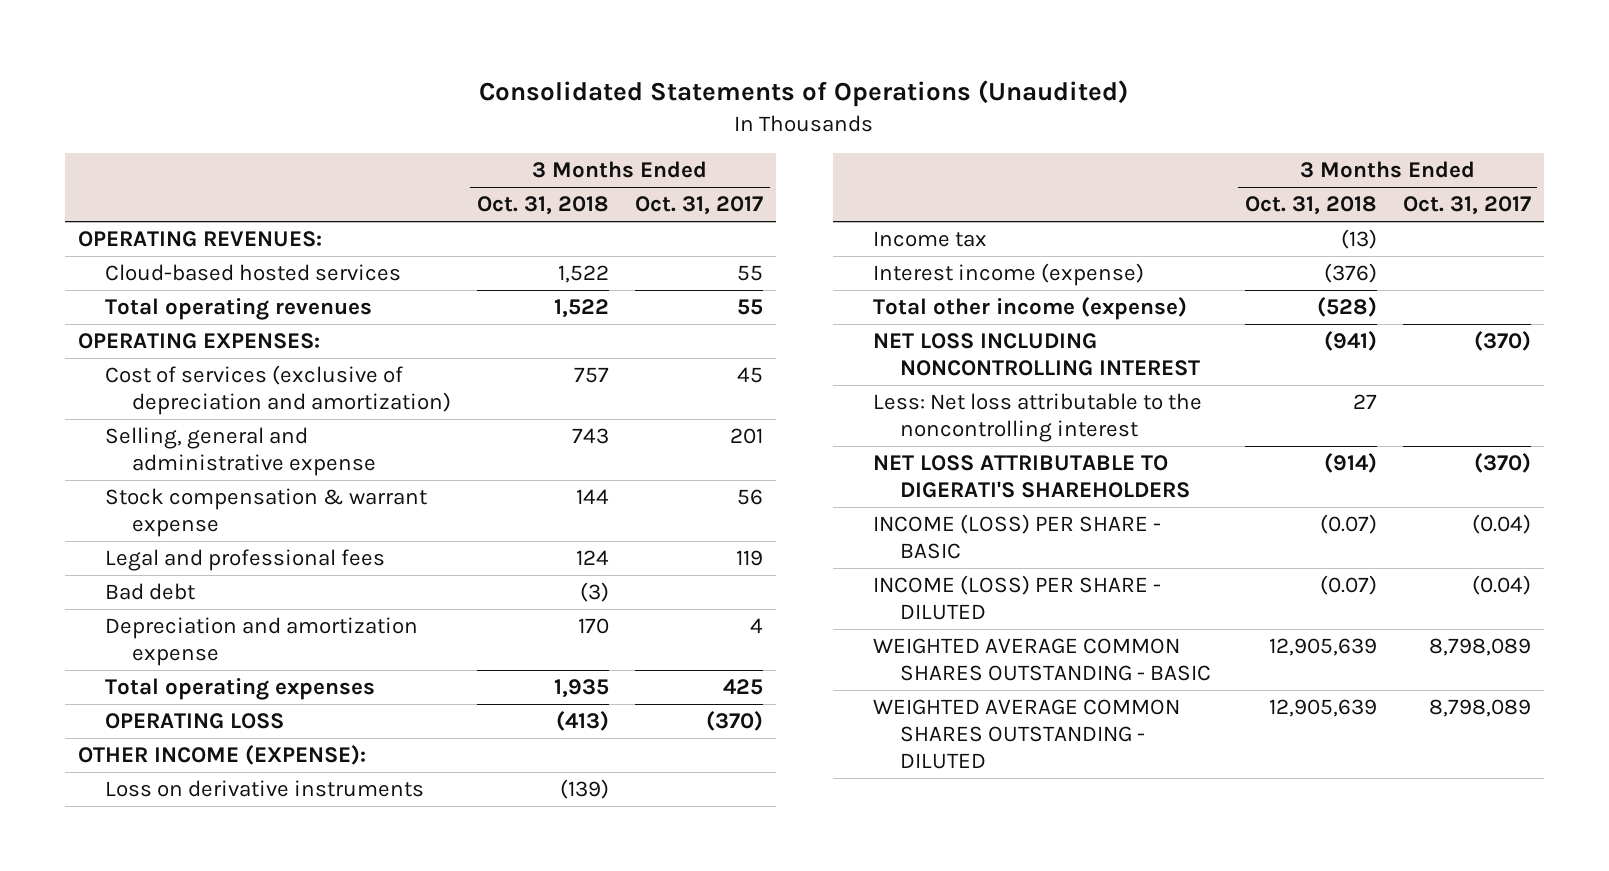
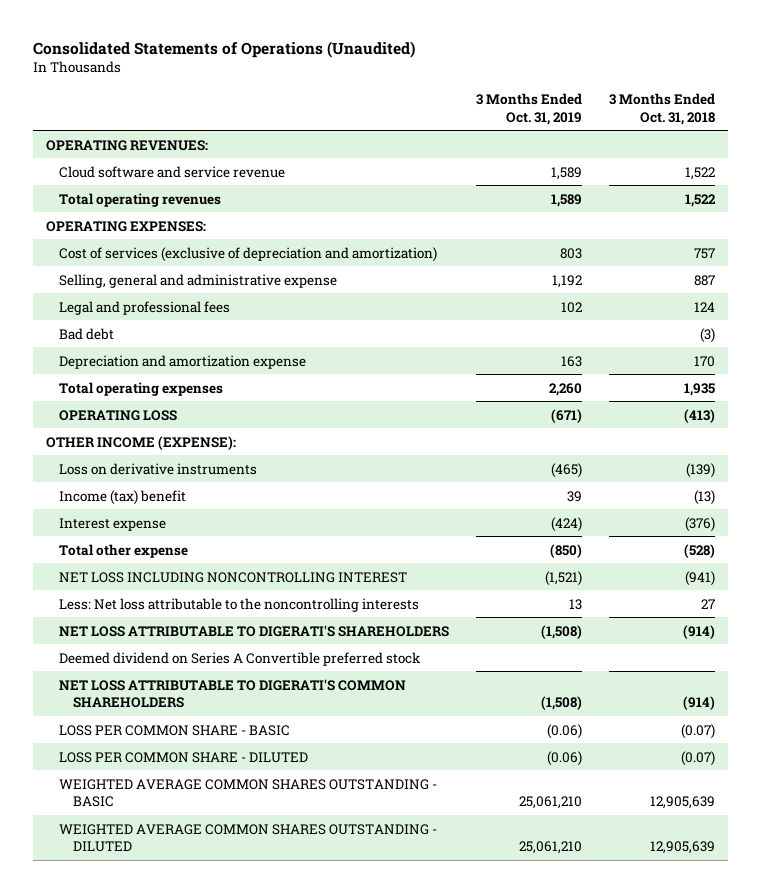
- | 3 Months Ended Oct. 31, 2018 | 3 Months Ended Oct. 31, 2017
+ | 3 Months Ended Oct. 31, 2019 | 3 Months Ended Oct. 31, 2018
- Cloud-based hosted services | 1,522 | 55
+ Cloud software and service revenue | 1,589 | 1,522
- Selling, general and administrative expense | 743 | 201
- Stock compensation & warrant expense | 144 | 56
+ Selling, general and administrative expense | 1,192 | 887
- Income tax | (13) |
- Interest income (expense) | (376) |
- Total other income (expense) | (528) |
+ Income (tax) benefit | 39 | (13)
+ Interest expense | (424) | (376)
+ Total other expense | (850) | (528)
- Less: Net loss attributable to the noncontrolling interest | 27 |
+ Less: Net loss attributable to the noncontrolling interests | 13 | 27
- INCOME (LOSS) PER SHARE - BASIC | (0.07) | (0.04)
- INCOME (LOSS) PER SHARE - DILUTED | (0.07) | (0.04)
+ Deemed dividend on Series A Convertible preferred stock
+ NET LOSS ATTRIBUTABLE TO DIGERATI'S COMMON SHAREHOLDERS | (1,508) | (914)
+ LOSS PER COMMON SHARE - BASIC | (0.06) | (0.07)
+ LOSS PER COMMON SHARE - DILUTED | (0.06) | (0.07)

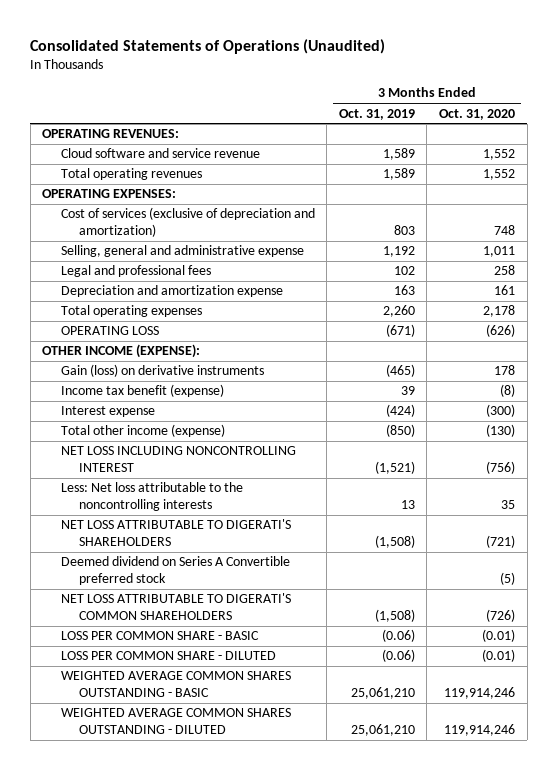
- | 3 Months Ended Oct. 31, 2019 | 3 Months Ended Oct. 31, 2018
+ | 3 Months Ended Oct. 31, 2019 | 3 Months Ended Oct. 31, 2020
- Bad debt | | (3)
- Loss on derivative instruments | (465) | (139)
- Income (tax) benefit | 39 | (13)
+ Gain (loss) on derivative instruments | (465) | 178
+ Income tax benefit (expense) | 39 | (8)
- Total other expense | (850) | (528)
+ Total other income (expense) | (850) | (130)

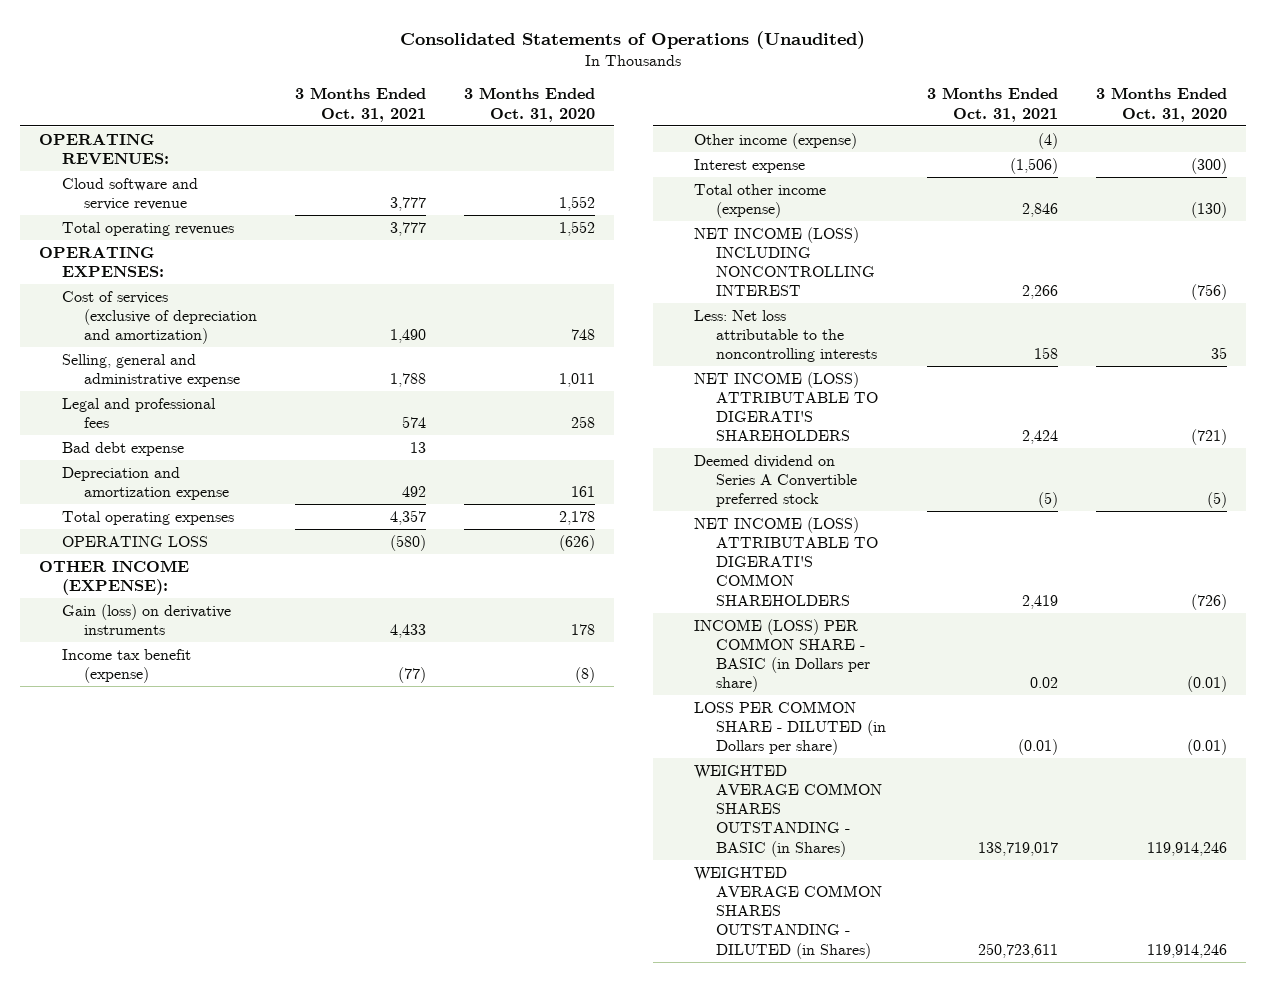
- | 3 Months Ended Oct. 31, 2019 | 3 Months Ended Oct. 31, 2020
+ | 3 Months Ended Oct. 31, 2021 | 3 Months Ended Oct. 31, 2020
+ Bad debt expense | 13 |
+ Other income (expense) | (4) |
- NET LOSS INCLUDING NONCONTROLLING INTEREST | (1,521) | (756)
+ NET INCOME (LOSS) INCLUDING NONCONTROLLING INTEREST | 2,266 | (756)
- NET LOSS ATTRIBUTABLE TO DIGERATI'S SHAREHOLDERS | (1,508) | (721)
+ NET INCOME (LOSS) ATTRIBUTABLE TO DIGERATI'S SHAREHOLDERS | 2,424 | (721)
- NET LOSS ATTRIBUTABLE TO DIGERATI'S COMMON SHAREHOLDERS | (1,508) | (726)
- LOSS PER COMMON SHARE - BASIC | (0.06) | (0.01)
- LOSS PER COMMON SHARE - DILUTED | (0.06) | (0.01)
- WEIGHTED AVERAGE COMMON SHARES OUTSTANDING - BASIC | 25,061,210 | 119,914,246
- WEIGHTED AVERAGE COMMON SHARES OUTSTANDING - DILUTED | 25,061,210 | 119,914,246
+ NET INCOME (LOSS) ATTRIBUTABLE TO DIGERATI'S COMMON SHAREHOLDERS | 2,419 | (726)
+ INCOME (LOSS) PER COMMON SHARE - BASIC (in Dollars per share) | 0.02 | (0.01)
+ LOSS PER COMMON SHARE - DILUTED (in Dollars per share) | (0.01) | (0.01)
+ WEIGHTED AVERAGE COMMON SHARES OUTSTANDING - BASIC (in Shares) | 138,719,017 | 119,914,246
+ WEIGHTED AVERAGE COMMON SHARES OUTSTANDING - DILUTED (in Shares) | 250,723,611 | 119,914,246

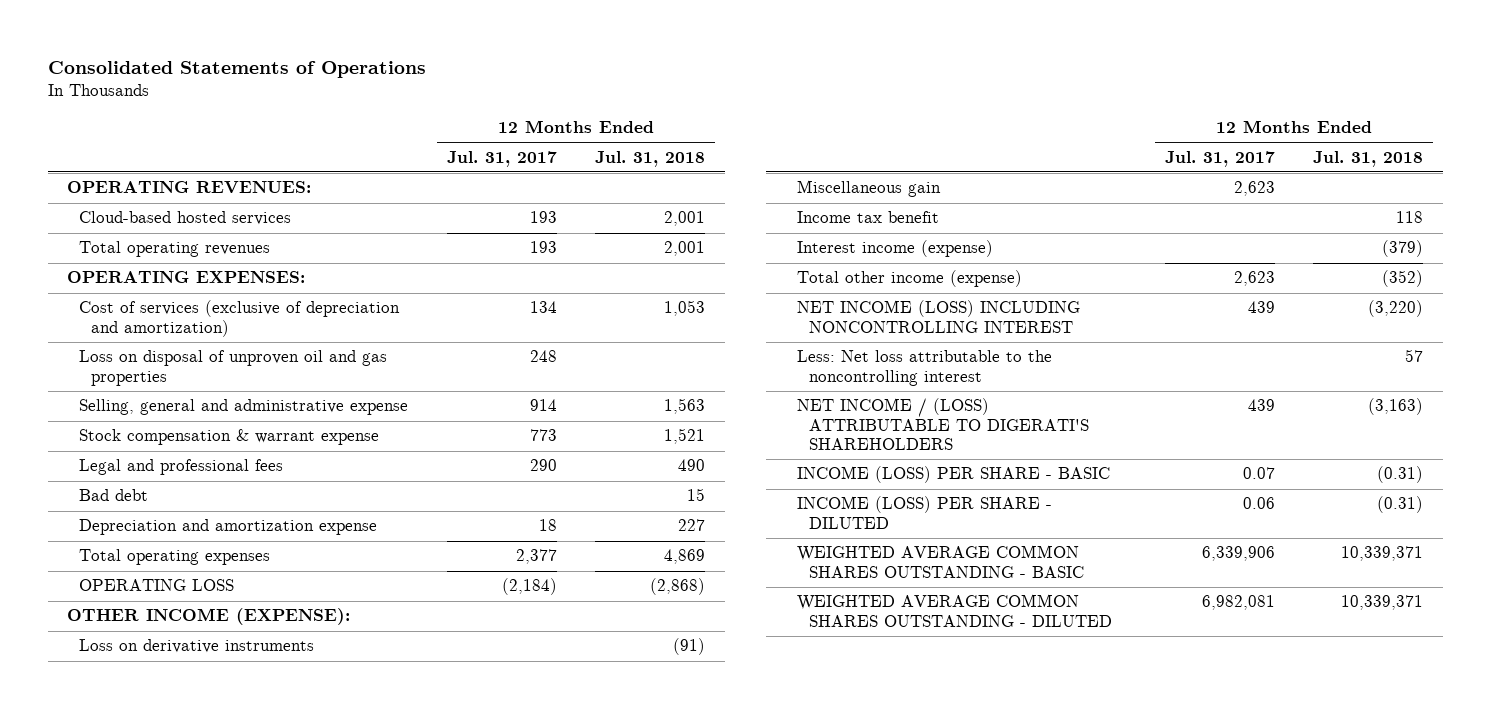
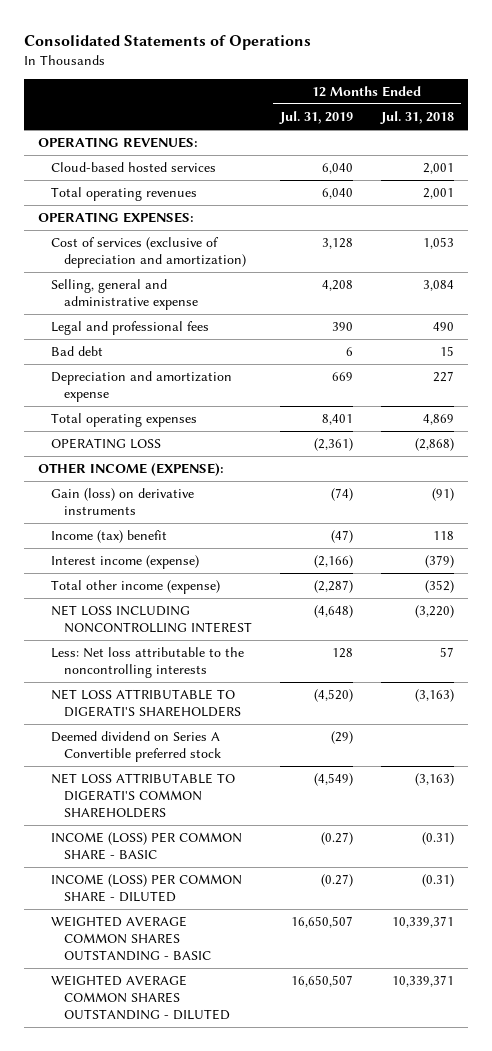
- | 12 Months Ended Jul. 31, 2017 | 12 Months Ended Jul. 31, 2018
+ | 12 Months Ended Jul. 31, 2019 | 12 Months Ended Jul. 31, 2018
- Loss on disposal of unproven oil and gas properties | 248 |
- Selling, general and administrative expense | 914 | 1,563
- Stock compensation & warrant expense | 773 | 1,521
+ Selling, general and administrative expense | 4,208 | 3,084
- Loss on derivative instruments | | (91)
- Miscellaneous gain | 2,623 |
- Income tax benefit | | 118
+ Gain (loss) on derivative instruments | (74) | (91)
+ Income (tax) benefit | (47) | 118
- NET INCOME (LOSS) INCLUDING NONCONTROLLING INTEREST | 439 | (3,220)
- Less: Net loss attributable to the noncontrolling interest | | 57
- NET INCOME / (LOSS) ATTRIBUTABLE TO DIGERATI'S SHAREHOLDERS | 439 | (3,163)
- INCOME (LOSS) PER SHARE - BASIC | 0.07 | (0.31)
- INCOME (LOSS) PER SHARE - DILUTED | 0.06 | (0.31)
+ NET LOSS INCLUDING NONCONTROLLING INTEREST | (4,648) | (3,220)
+ Less: Net loss attributable to the noncontrolling interests | 128 | 57
+ NET LOSS ATTRIBUTABLE TO DIGERATI'S SHAREHOLDERS | (4,520) | (3,163)
+ Deemed dividend on Series A Convertible preferred stock | (29) |
+ NET LOSS ATTRIBUTABLE TO DIGERATI'S COMMON SHAREHOLDERS | (4,549) | (3,163)
+ INCOME (LOSS) PER COMMON SHARE - BASIC | (0.27) | (0.31)
+ INCOME (LOSS) PER COMMON SHARE - DILUTED | (0.27) | (0.31)

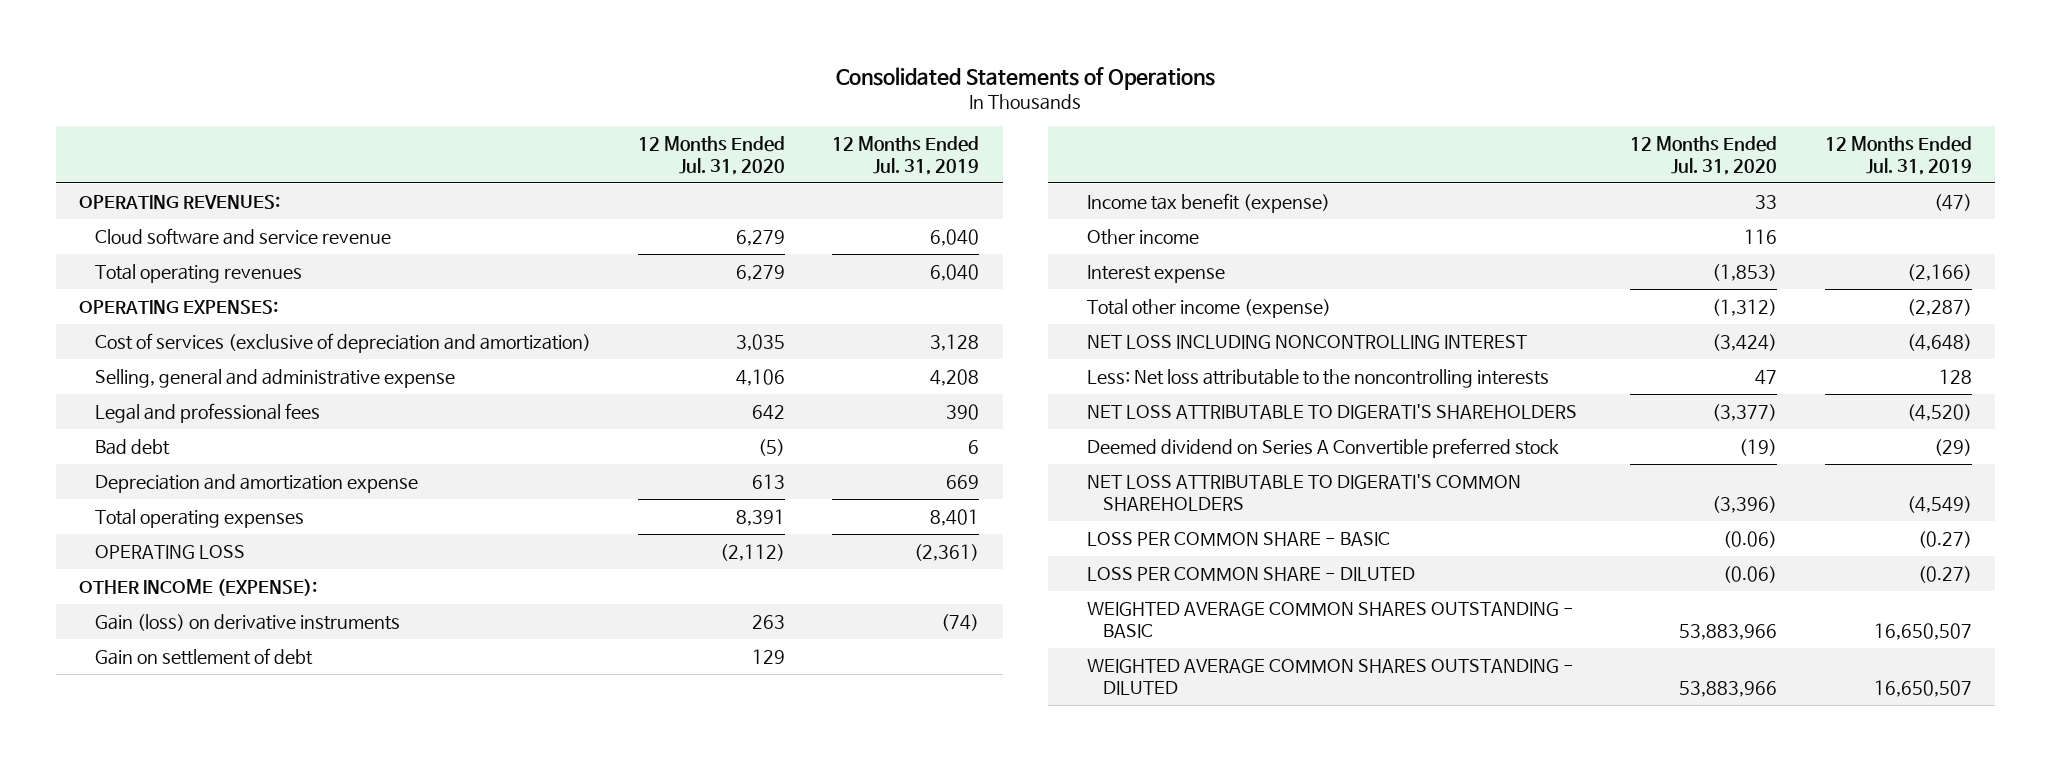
- | 12 Months Ended Jul. 31, 2019 | 12 Months Ended Jul. 31, 2018
+ | 12 Months Ended Jul. 31, 2020 | 12 Months Ended Jul. 31, 2019
- Cloud-based hosted services | 6,040 | 2,001
+ Cloud software and service revenue | 6,279 | 6,040
- Income (tax) benefit | (47) | 118
- Interest income (expense) | (2,166) | (379)
+ Gain on settlement of debt | 129 |
+ Income tax benefit (expense) | 33 | (47)
+ Other income | 116 |
+ Interest expense | (1,853) | (2,166)
- INCOME (LOSS) PER COMMON SHARE - BASIC | (0.27) | (0.31)
- INCOME (LOSS) PER COMMON SHARE - DILUTED | (0.27) | (0.31)
+ LOSS PER COMMON SHARE - BASIC | (0.06) | (0.27)
+ LOSS PER COMMON SHARE - DILUTED | (0.06) | (0.27)

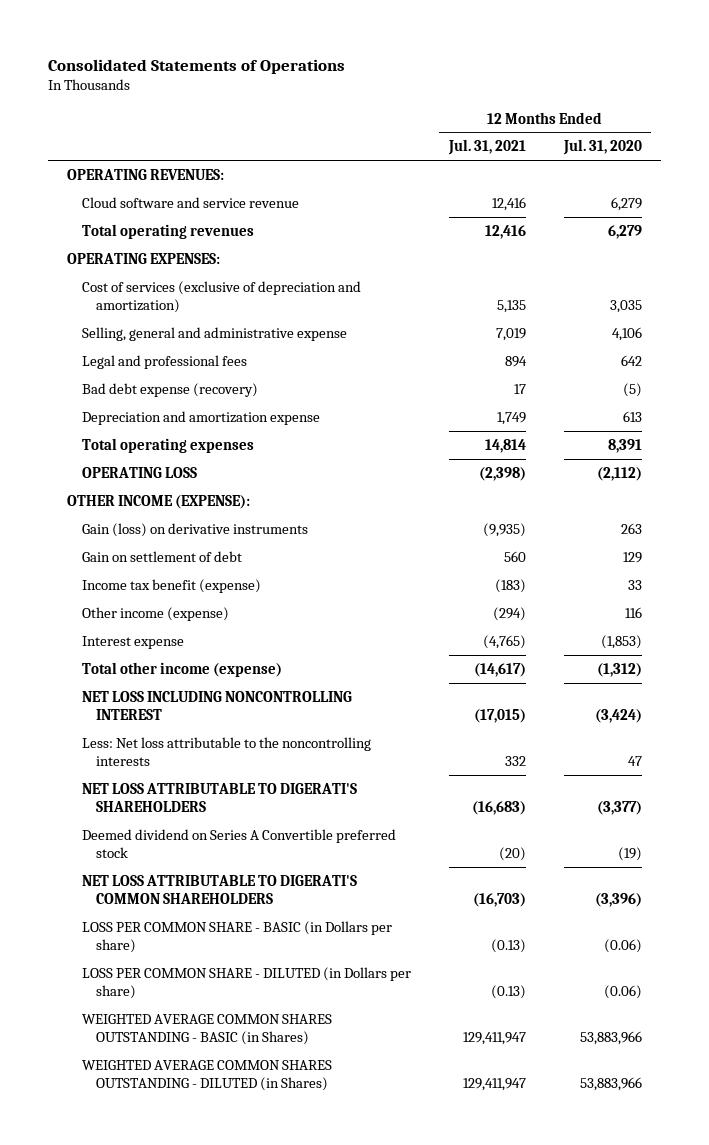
- | 12 Months Ended Jul. 31, 2020 | 12 Months Ended Jul. 31, 2019
+ | 12 Months Ended Jul. 31, 2021 | 12 Months Ended Jul. 31, 2020
- Bad debt | (5) | 6
+ Bad debt expense (recovery) | 17 | (5)
- Other income | 116 |
+ Other income (expense) | (294) | 116
- LOSS PER COMMON SHARE - BASIC | (0.06) | (0.27)
- LOSS PER COMMON SHARE - DILUTED | (0.06) | (0.27)
- WEIGHTED AVERAGE COMMON SHARES OUTSTANDING - BASIC | 53,883,966 | 16,650,507
- WEIGHTED AVERAGE COMMON SHARES OUTSTANDING - DILUTED | 53,883,966 | 16,650,507
+ LOSS PER COMMON SHARE - BASIC (in Dollars per share) | (0.13) | (0.06)
+ LOSS PER COMMON SHARE - DILUTED (in Dollars per share) | (0.13) | (0.06)
+ WEIGHTED AVERAGE COMMON SHARES OUTSTANDING - BASIC (in Shares) | 129,411,947 | 53,883,966
+ WEIGHTED AVERAGE COMMON SHARES OUTSTANDING - DILUTED (in Shares) | 129,411,947 | 53,883,966

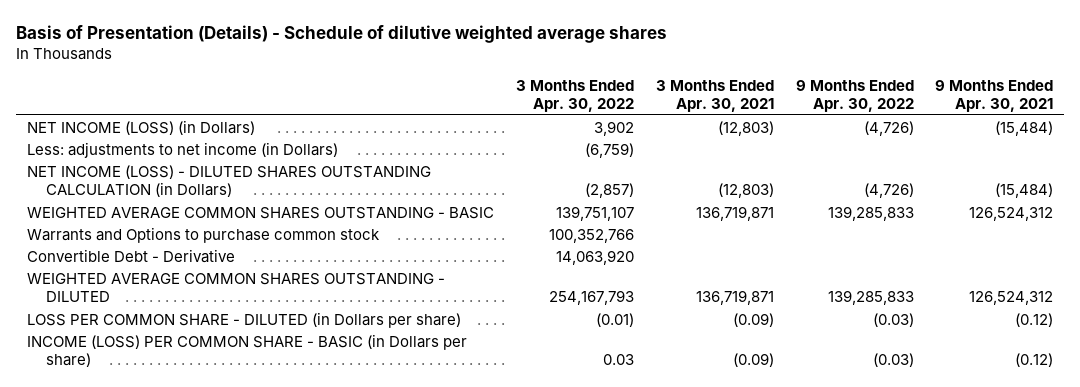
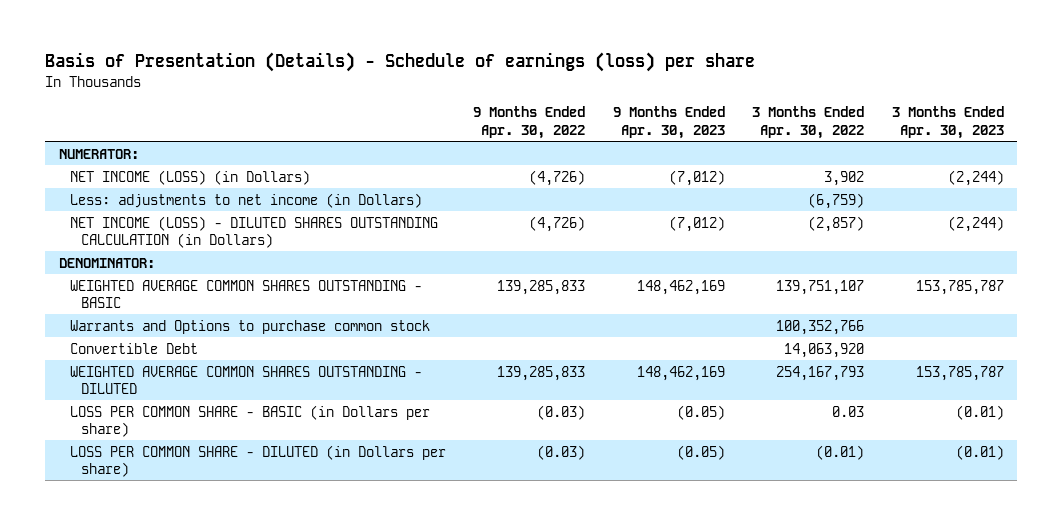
- Basis of Presentation (Details) - Schedule of dilutive weighted average shares
+ Basis of Presentation (Details) - Schedule of earnings (loss) per share
- | 3 Months Ended Apr. 30, 2022 | 3 Months Ended Apr. 30, 2021 | 9 Months Ended Apr. 30, 2022 | 9 Months Ended Apr. 30, 2021
+ | 9 Months Ended Apr. 30, 2022 | 9 Months Ended Apr. 30, 2023 | 3 Months Ended Apr. 30, 2022 | 3 Months Ended Apr. 30, 2023
+ NUMERATOR:
+ DENOMINATOR:
- Convertible Debt - Derivative | 14,063,920 | | |
+ Convertible Debt | | | 14,063,920 |
+ LOSS PER COMMON SHARE - BASIC (in Dollars per share) | (0.03) | (0.05) | 0.03 | (0.01)
- INCOME (LOSS) PER COMMON SHARE - BASIC (in Dollars per share) | 0.03 | (0.09) | (0.03) | (0.12)

